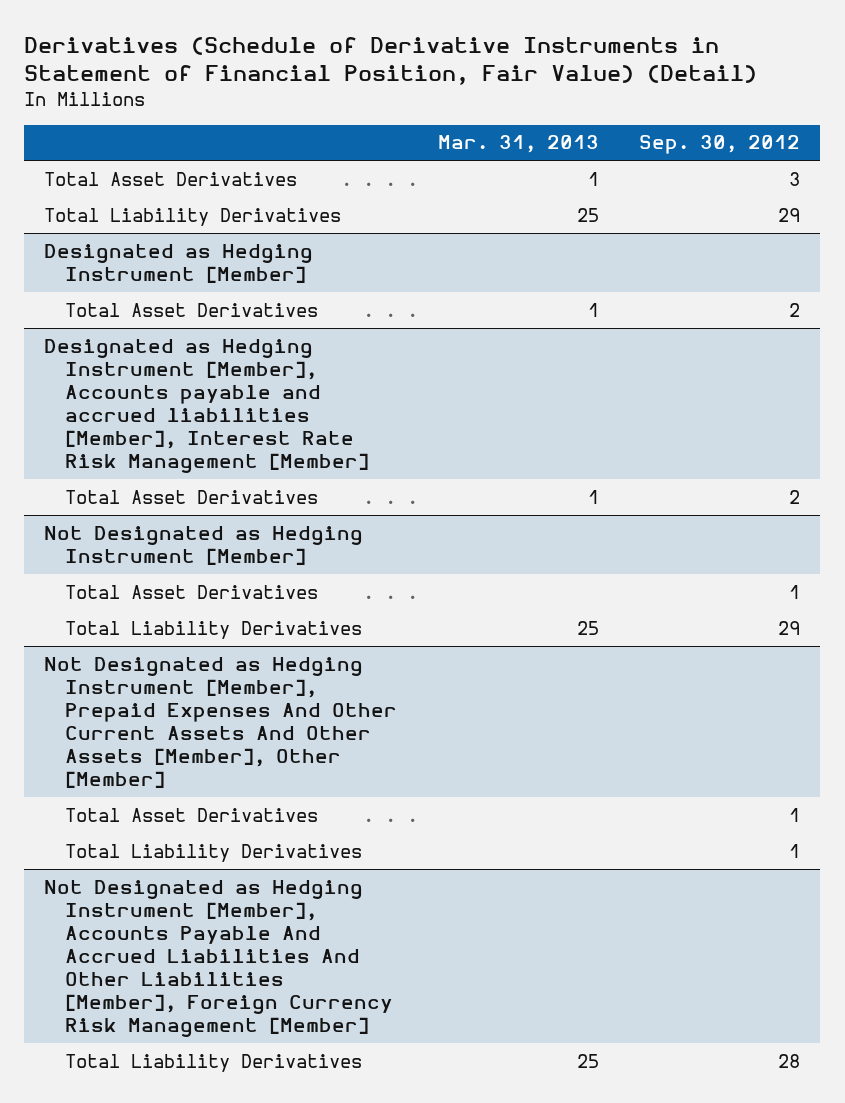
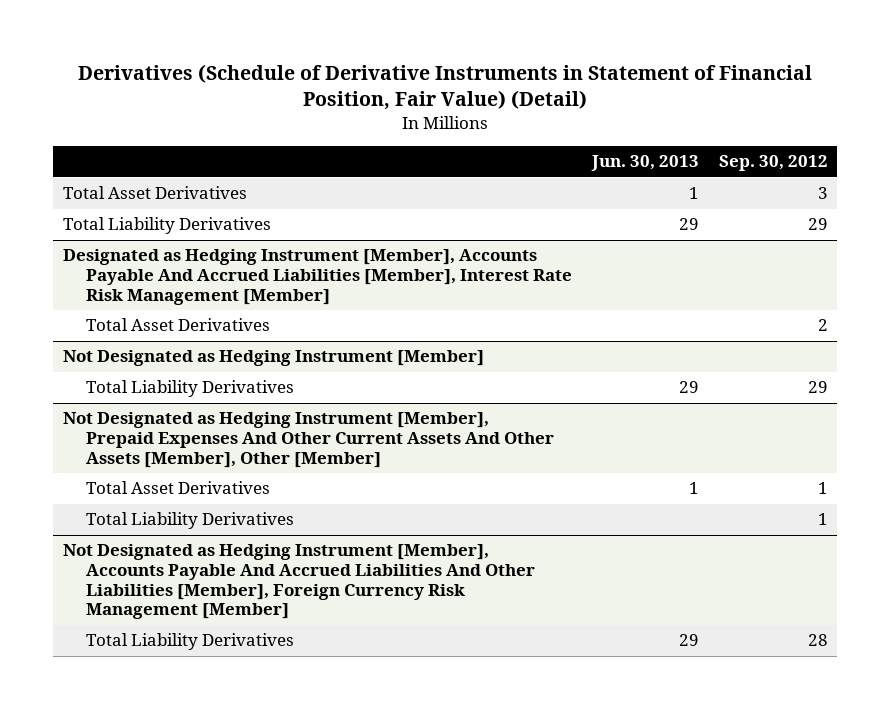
- | Mar. 31, 2013 | Sep. 30, 2012
+ | Jun. 30, 2013 | Sep. 30, 2012
- Designated as Hedging Instrument [Member]
- Total Asset Derivatives | 1 | 2
- Designated as Hedging Instrument [Member], Accounts payable and accrued liabilities [Member], Interest Rate Risk Management [Member]
+ Designated as Hedging Instrument [Member], Accounts Payable And Accrued Liabilities [Member], Interest Rate Risk Management [Member]
@ Not Designated as Hedging Instrument [Member]
- Total Asset Derivatives | | 1

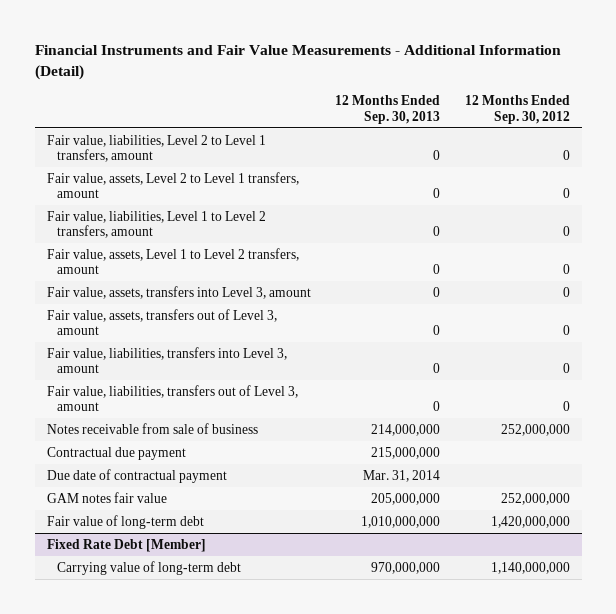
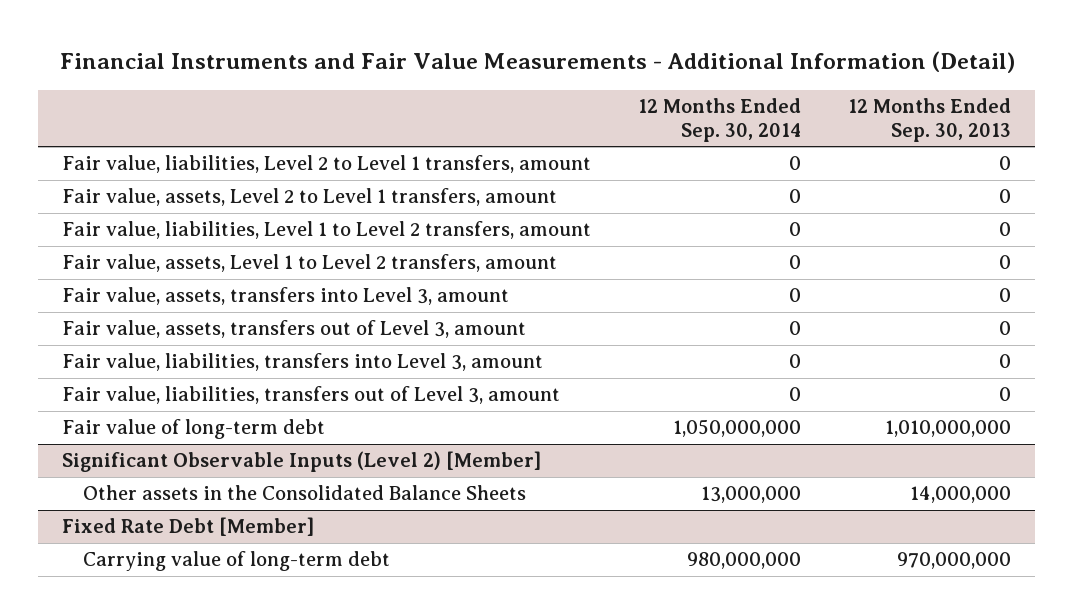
- | 12 Months Ended Sep. 30, 2013 | 12 Months Ended Sep. 30, 2012
+ | 12 Months Ended Sep. 30, 2014 | 12 Months Ended Sep. 30, 2013
- Notes receivable from sale of business | 214,000,000 | 252,000,000
- Contractual due payment | 215,000,000 |
- Due date of contractual payment | Mar. 31, 2014 |
- GAM notes fair value | 205,000,000 | 252,000,000
+ Significant Observable Inputs (Level 2) [Member]
+ Other assets in the Consolidated Balance Sheets | 13,000,000 | 14,000,000

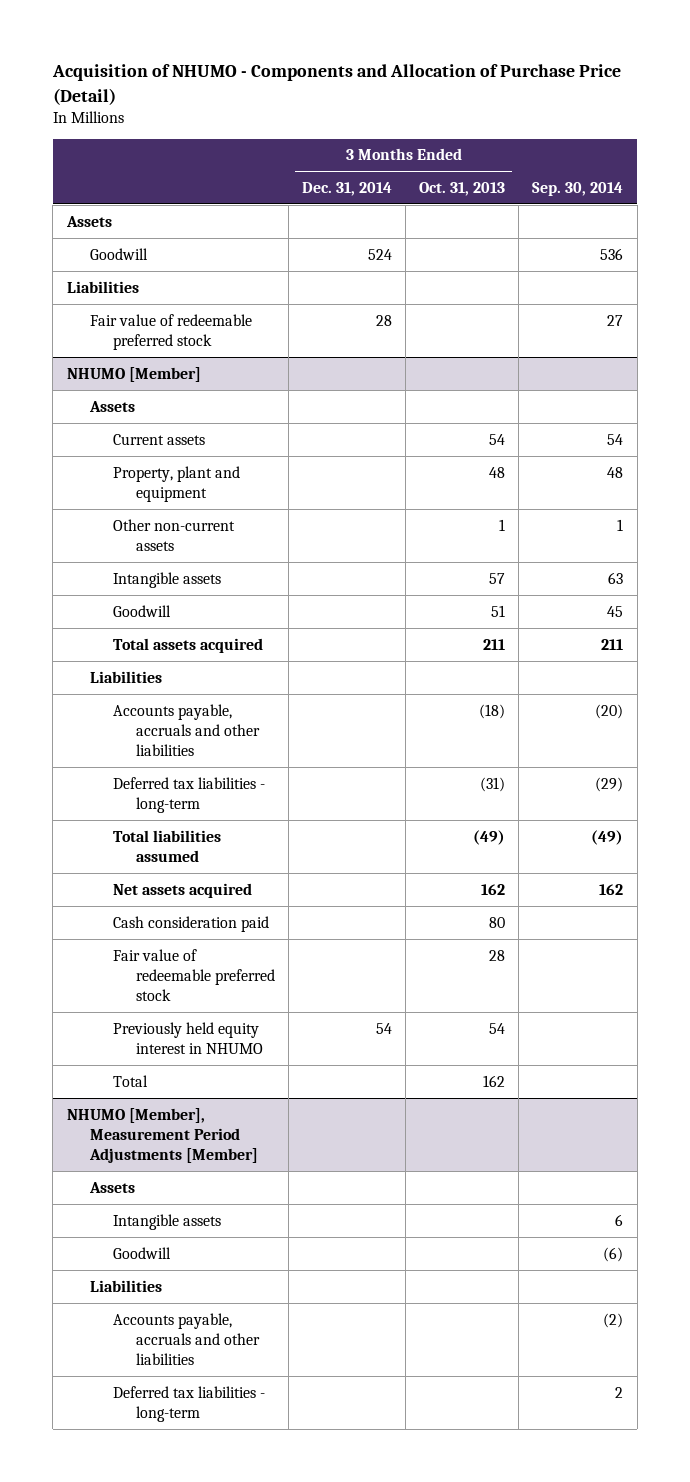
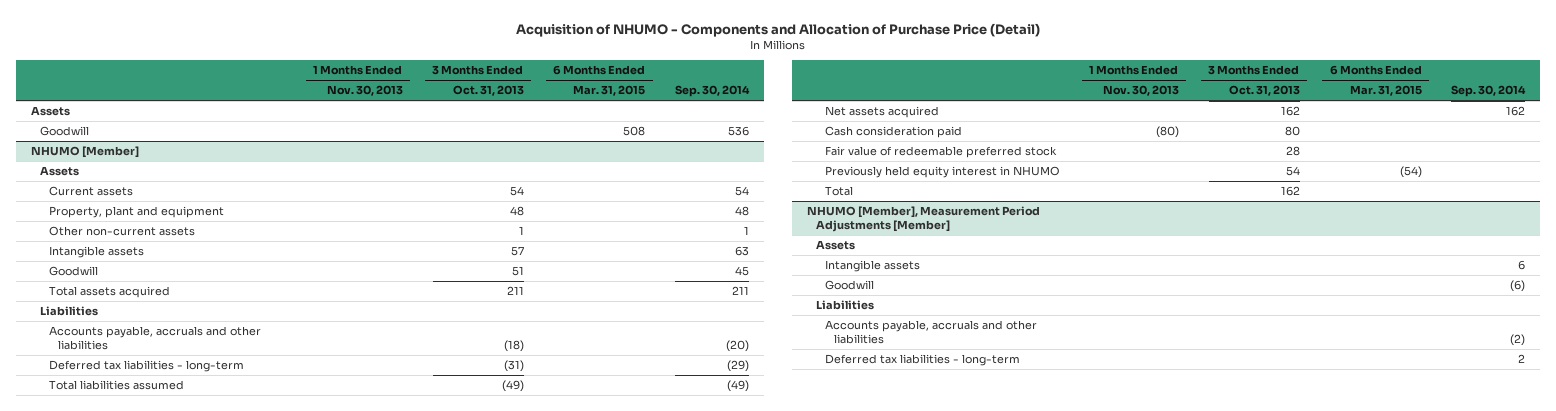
- | 3 Months Ended Dec. 31, 2014 | 3 Months Ended Oct. 31, 2013 | Sep. 30, 2014
+ | 1 Months Ended Nov. 30, 2013 | 3 Months Ended Oct. 31, 2013 | 6 Months Ended Mar. 31, 2015 | Sep. 30, 2014
- Liabilities
- Fair value of redeemable preferred stock | 28 | | 27

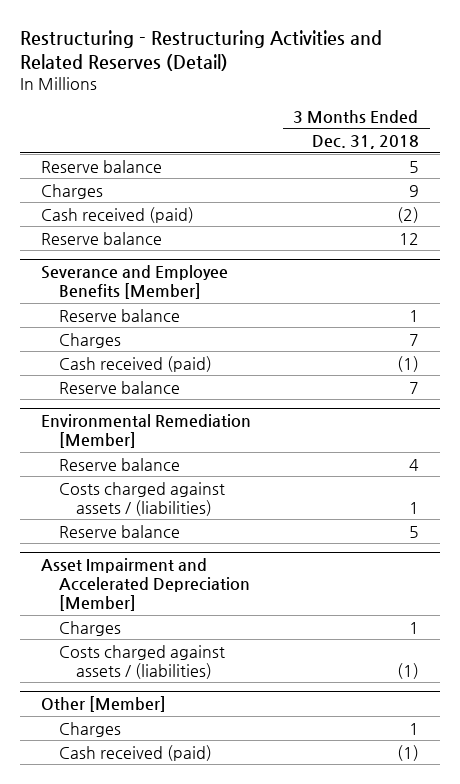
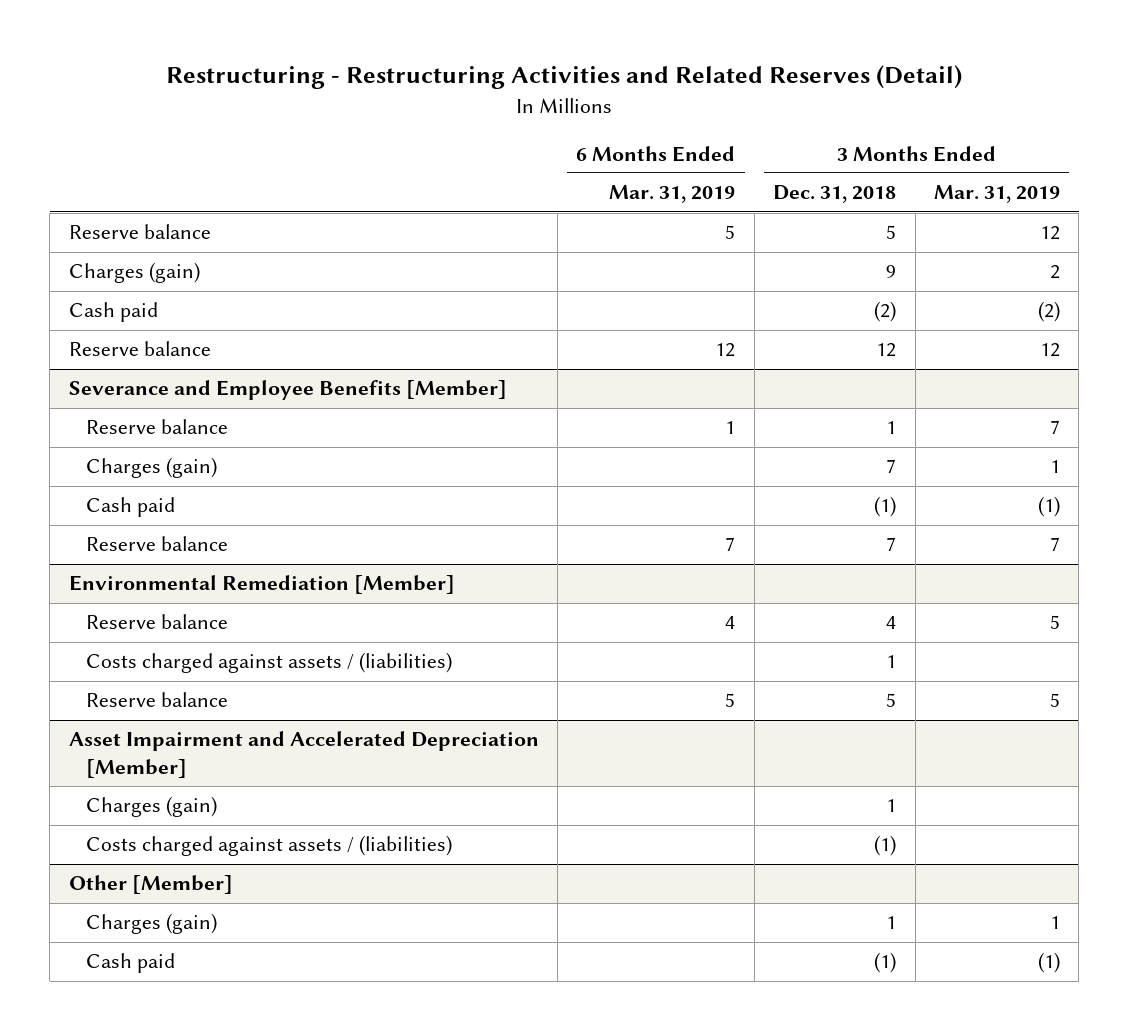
- | 3 Months Ended Dec. 31, 2018
+ | 6 Months Ended Mar. 31, 2019 | 3 Months Ended Dec. 31, 2018 | 3 Months Ended Mar. 31, 2019
- Charges | 9
- Cash received (paid) | (2)
+ Charges (gain) | | 9 | 2
+ Cash paid | | (2) | (2)
@ Severance and Employee Benefits [Member]
- Charges | 7
- Cash received (paid) | (1)
+ Charges (gain) | | 7 | 1
+ Cash paid | | (1) | (1)
@ Asset Impairment and Accelerated Depreciation [Member]
- Charges | 1
+ Charges (gain) | | 1 |
@ Other [Member]
- Charges | 1
- Cash received (paid) | (1)
+ Charges (gain) | | 1 | 1
+ Cash paid | | (1) | (1)

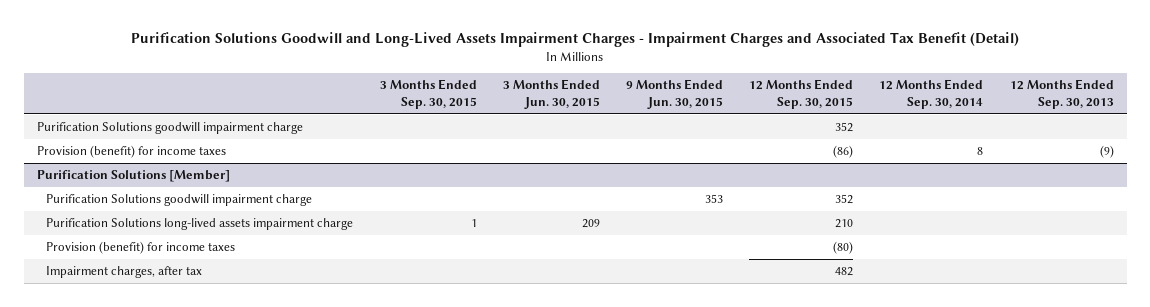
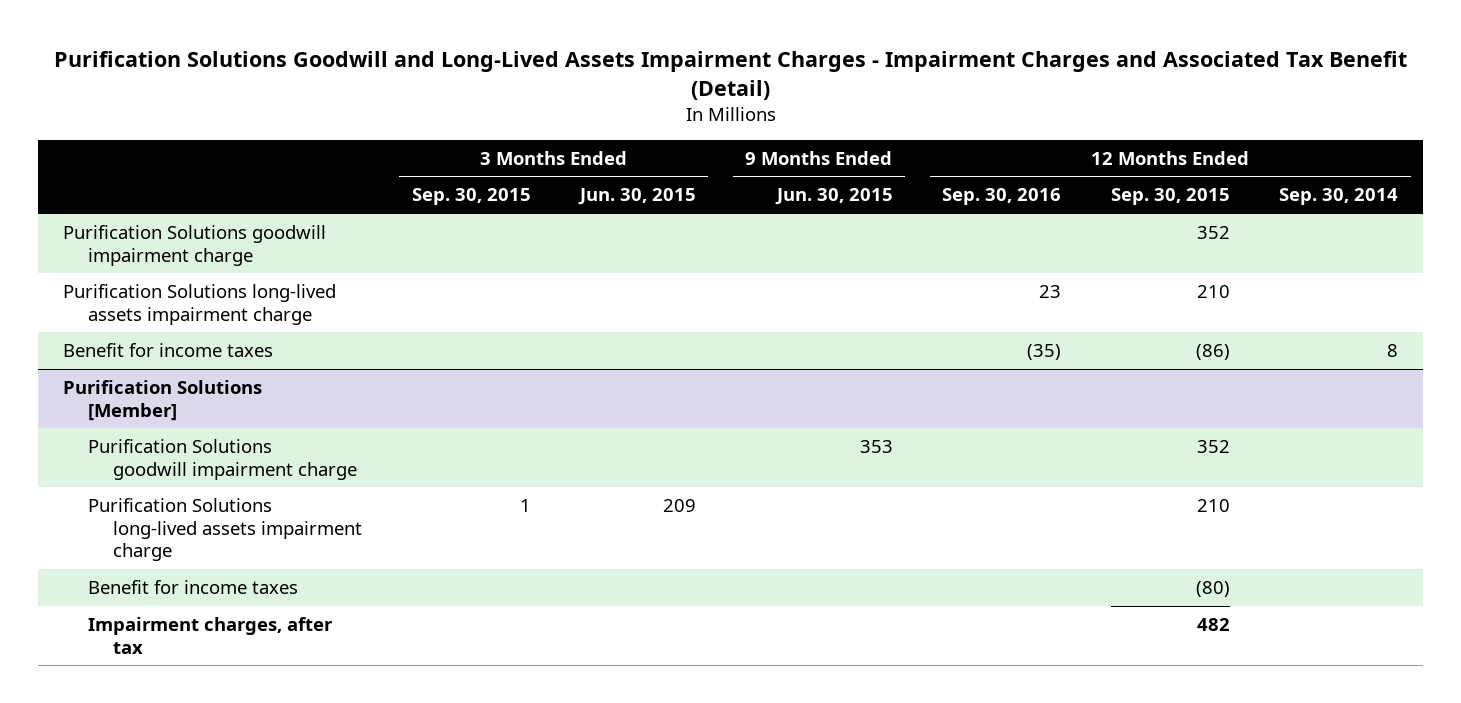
- | 3 Months Ended Sep. 30, 2015 | 3 Months Ended Jun. 30, 2015 | 9 Months Ended Jun. 30, 2015 | 12 Months Ended Sep. 30, 2015 | 12 Months Ended Sep. 30, 2014 | 12 Months Ended Sep. 30, 2013
+ | 3 Months Ended Sep. 30, 2015 | 3 Months Ended Jun. 30, 2015 | 9 Months Ended Jun. 30, 2015 | 12 Months Ended Sep. 30, 2016 | 12 Months Ended Sep. 30, 2015 | 12 Months Ended Sep. 30, 2014
- Provision (benefit) for income taxes | | | | (86) | 8 | (9)
+ Purification Solutions long-lived assets impairment charge | | | | 23 | 210 |
+ Benefit for income taxes | | | | (35) | (86) | 8
@ Purification Solutions [Member]
- Provision (benefit) for income taxes | | | | (80) | |
+ Benefit for income taxes | | | | | (80) |

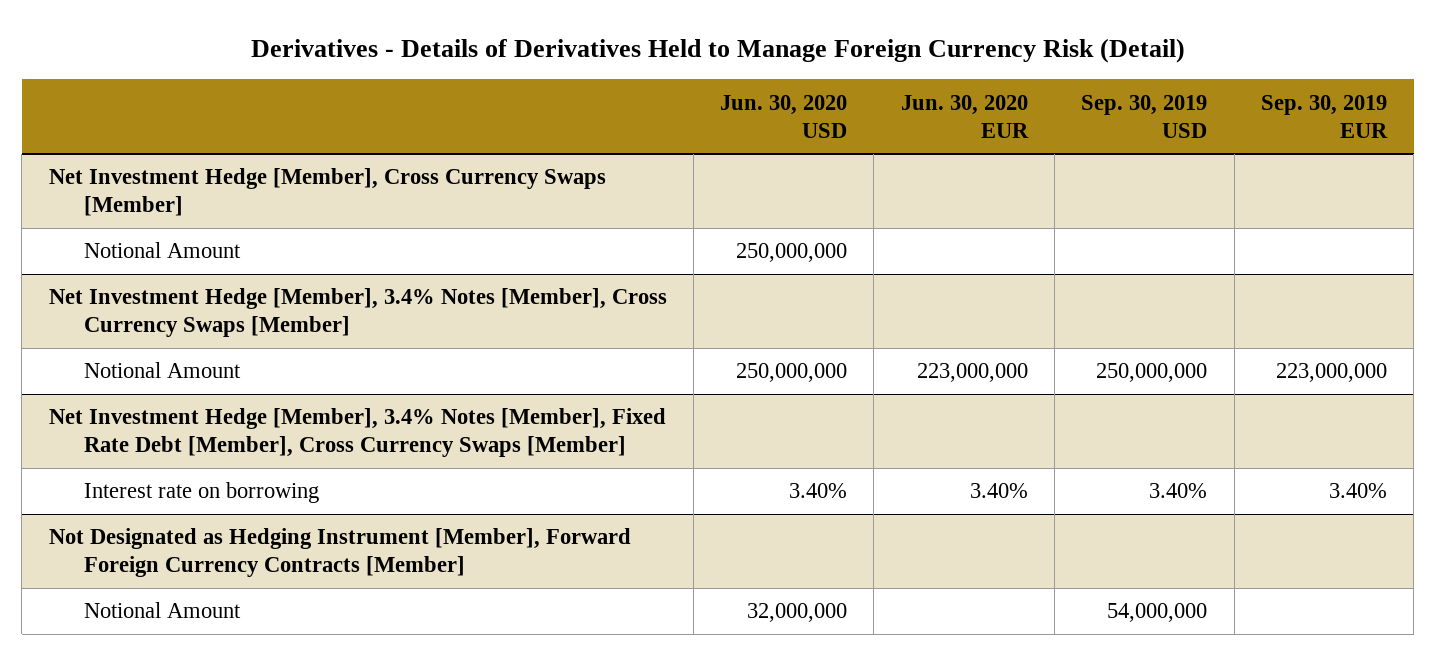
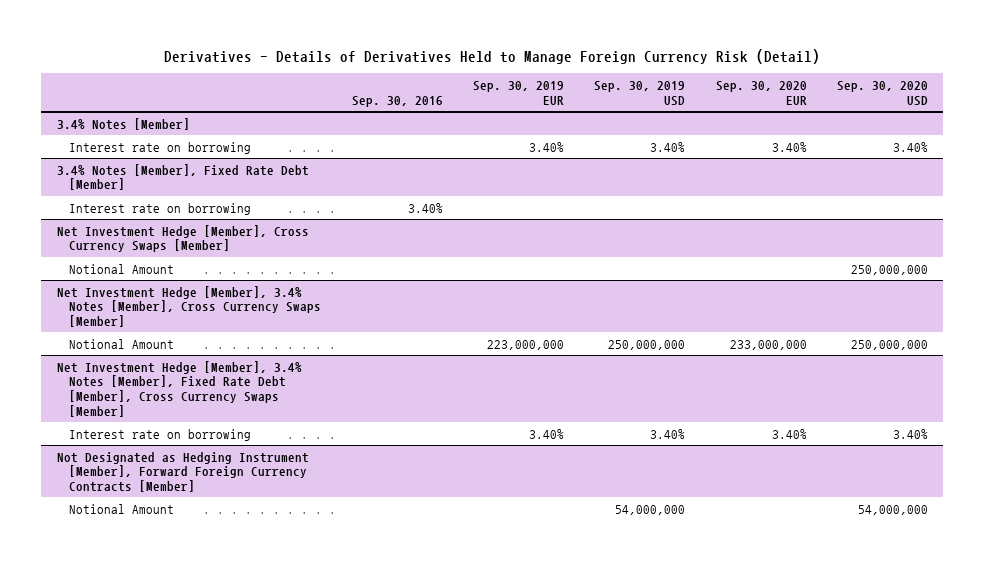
- | Jun. 30, 2020 USD | Jun. 30, 2020 EUR | Sep. 30, 2019 USD | Sep. 30, 2019 EUR
+ | Sep. 30, 2016 | Sep. 30, 2019 EUR | Sep. 30, 2019 USD | Sep. 30, 2020 EUR | Sep. 30, 2020 USD
+ 3.4% Notes [Member]
+ Interest rate on borrowing | | 3.40% | 3.40% | 3.40% | 3.40%
+ 3.4% Notes [Member], Fixed Rate Debt [Member]
+ Interest rate on borrowing | 3.40% | | | |

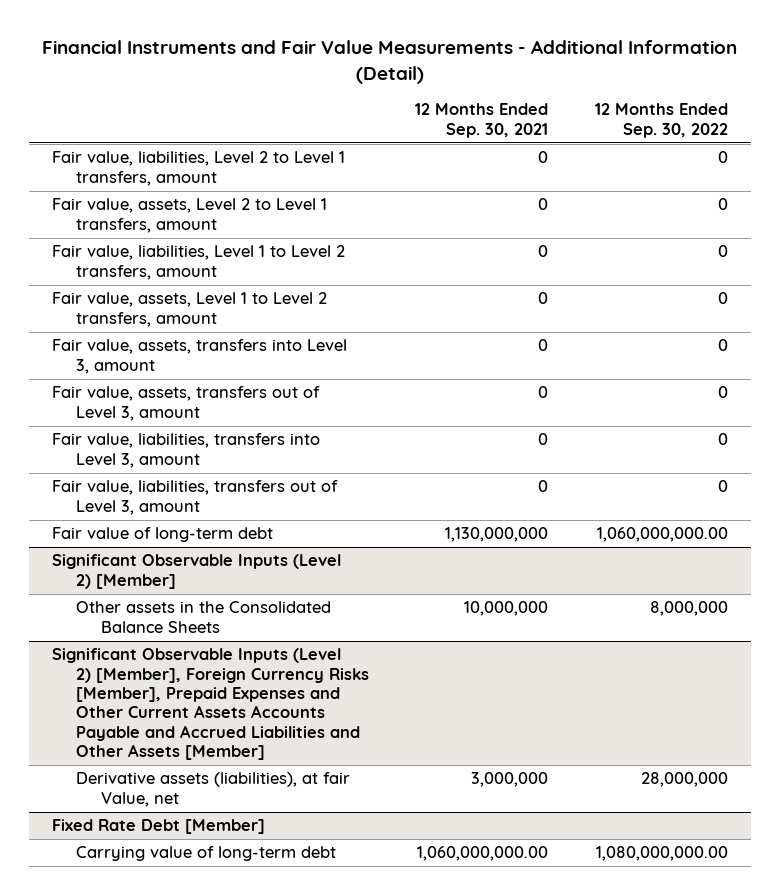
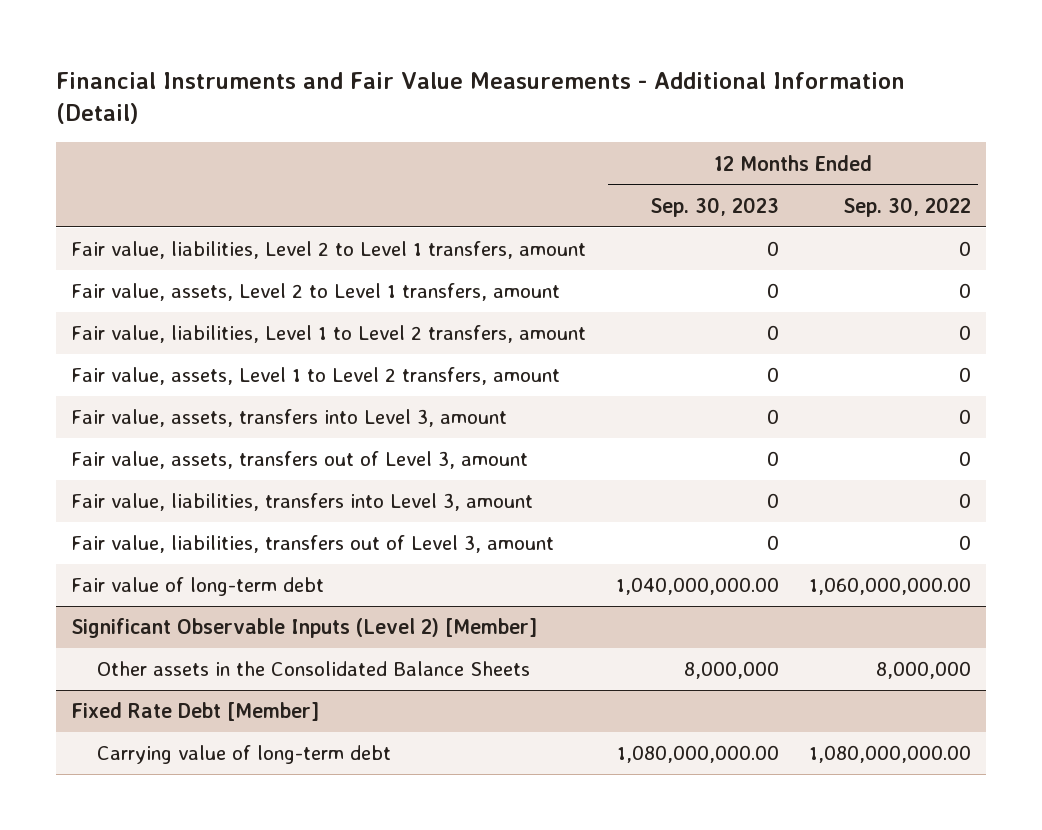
- | 12 Months Ended Sep. 30, 2021 | 12 Months Ended Sep. 30, 2022
+ | 12 Months Ended Sep. 30, 2023 | 12 Months Ended Sep. 30, 2022
- Significant Observable Inputs (Level 2) [Member], Foreign Currency Risks [Member], Prepaid Expenses and Other Current Assets Accounts Payable and Accrued Liabilities and Other Assets [Member]
- Derivative assets (liabilities), at fair Value, net | 3,000,000 | 28,000,000

